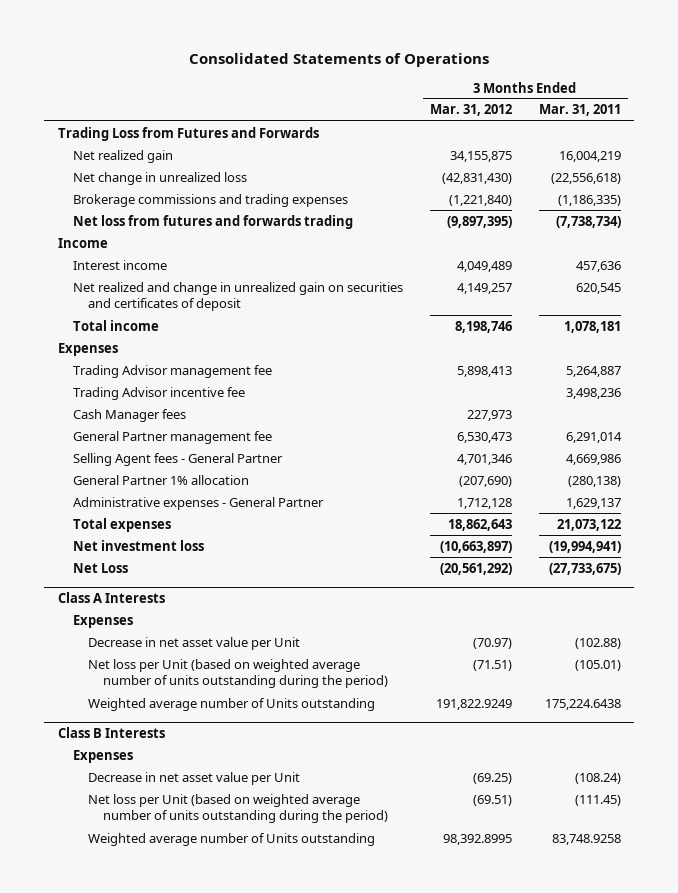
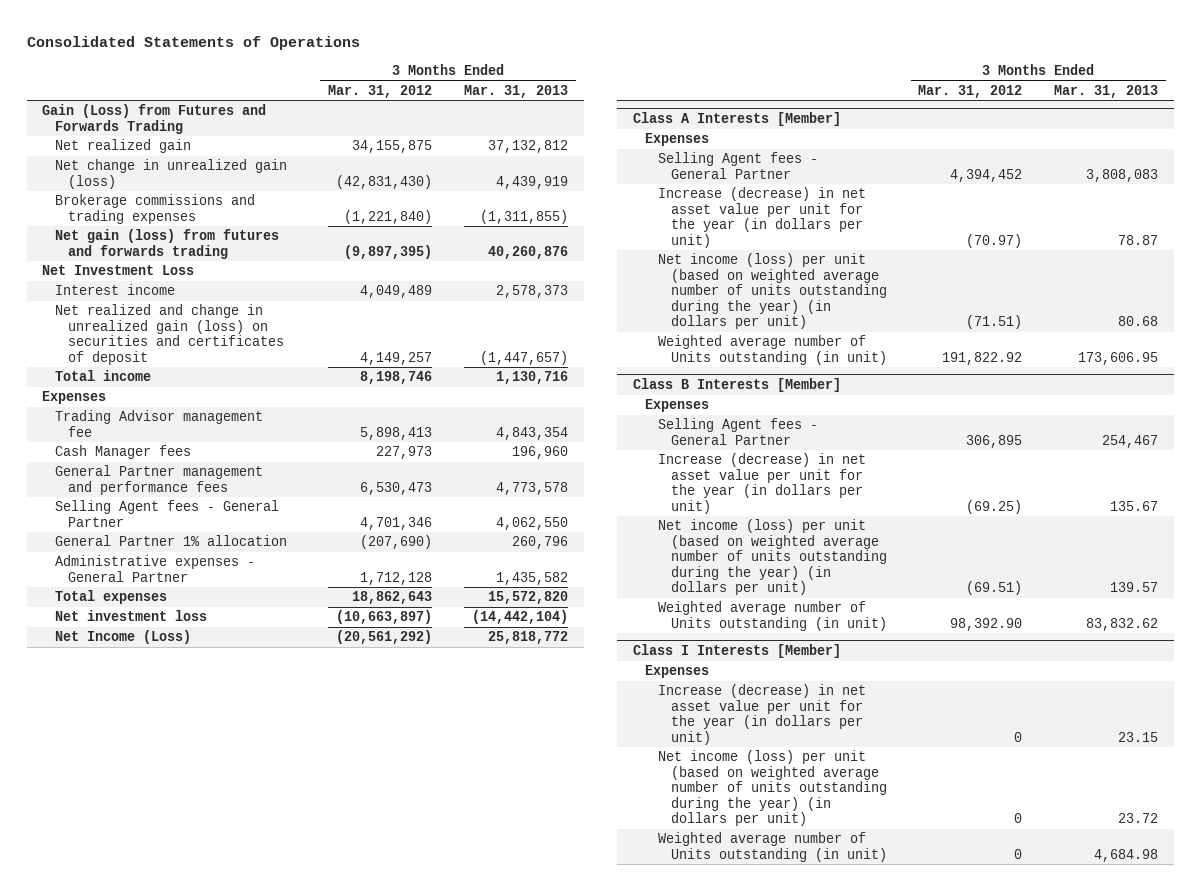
- | 3 Months Ended Mar. 31, 2012 | 3 Months Ended Mar. 31, 2011
+ | 3 Months Ended Mar. 31, 2012 | 3 Months Ended Mar. 31, 2013
- Trading Loss from Futures and Forwards
+ Gain (Loss) from Futures and Forwards Trading
- Net change in unrealized loss | (42,831,430) | (22,556,618)
+ Net change in unrealized gain (loss) | (42,831,430) | 4,439,919
- Net loss from futures and forwards trading | (9,897,395) | (7,738,734)
- Income
+ Net gain (loss) from futures and forwards trading | (9,897,395) | 40,260,876
+ Net Investment Loss
- Net realized and change in unrealized gain on securities and certificates of deposit | 4,149,257 | 620,545
+ Net realized and change in unrealized gain (loss) on securities and certificates of deposit | 4,149,257 | (1,447,657)
- Trading Advisor incentive fee | | 3,498,236
- General Partner management fee | 6,530,473 | 6,291,014
+ General Partner management and performance fees | 6,530,473 | 4,773,578
- Net Loss | (20,561,292) | (27,733,675)
- Class A Interests
+ Net Income (Loss) | (20,561,292) | 25,818,772
+ Class A Interests [Member]
- Decrease in net asset value per Unit | (70.97) | (102.88)
- Net loss per Unit (based on weighted average number of units outstanding during the period) | (71.51) | (105.01)
- Weighted average number of Units outstanding | 191,822.9249 | 175,224.6438
- Class B Interests
+ Selling Agent fees - General Partner | 4,394,452 | 3,808,083
+ Increase (decrease) in net asset value per unit for the year (in dollars per unit) | (70.97) | 78.87
+ Net income (loss) per unit (based on weighted average number of units outstanding during the year) (in dollars per unit) | (71.51) | 80.68
+ Weighted average number of Units outstanding (in unit) | 191,822.92 | 173,606.95
+ Class B Interests [Member]
- Decrease in net asset value per Unit | (69.25) | (108.24)
- Net loss per Unit (based on weighted average number of units outstanding during the period) | (69.51) | (111.45)
- Weighted average number of Units outstanding | 98,392.8995 | 83,748.9258
+ Selling Agent fees - General Partner | 306,895 | 254,467
+ Increase (decrease) in net asset value per unit for the year (in dollars per unit) | (69.25) | 135.67
+ Net income (loss) per unit (based on weighted average number of units outstanding during the year) (in dollars per unit) | (69.51) | 139.57
+ Weighted average number of Units outstanding (in unit) | 98,392.90 | 83,832.62
+ Class I Interests [Member]
+ Expenses
+ Increase (decrease) in net asset value per unit for the year (in dollars per unit) | 0 | 23.15
+ Net income (loss) per unit (based on weighted average number of units outstanding during the year) (in dollars per unit) | 0 | 23.72
+ Weighted average number of Units outstanding (in unit) | 0 | 4,684.98

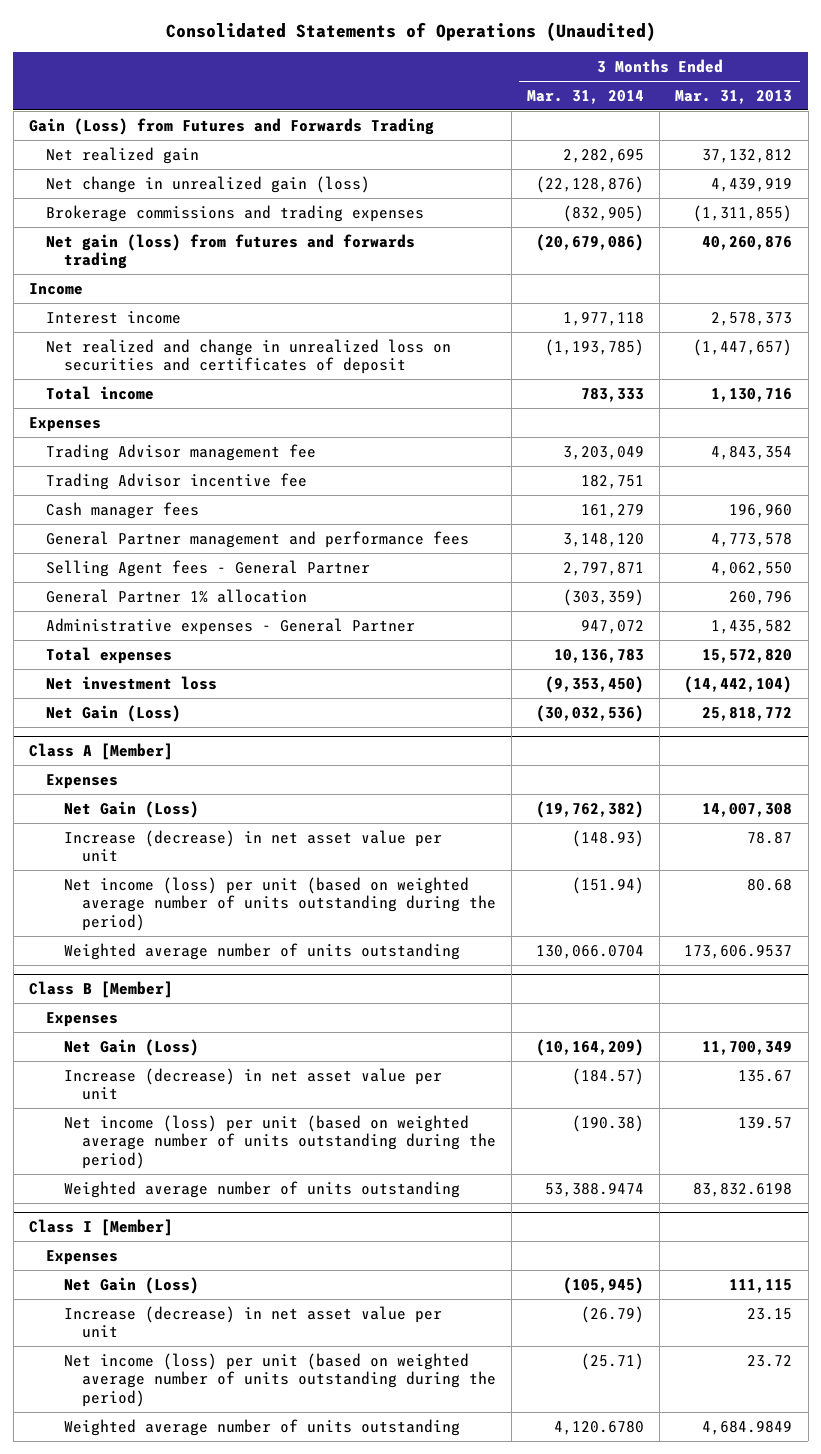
- Consolidated Statements of Operations
+ Consolidated Statements of Operations (Unaudited)
- | 3 Months Ended Mar. 31, 2012 | 3 Months Ended Mar. 31, 2013
+ | 3 Months Ended Mar. 31, 2014 | 3 Months Ended Mar. 31, 2013
- Net Investment Loss
+ Income
- Net realized and change in unrealized gain (loss) on securities and certificates of deposit | 4,149,257 | (1,447,657)
+ Net realized and change in unrealized loss on securities and certificates of deposit | (1,193,785) | (1,447,657)
- Cash Manager fees | 227,973 | 196,960
+ Trading Advisor incentive fee | 182,751 |
+ Cash manager fees | 161,279 | 196,960
- Net Income (Loss) | (20,561,292) | 25,818,772
- Class A Interests [Member]
+ Net Gain (Loss) | (30,032,536) | 25,818,772
+ Class A [Member]
- Selling Agent fees - General Partner | 4,394,452 | 3,808,083
- Increase (decrease) in net asset value per unit for the year (in dollars per unit) | (70.97) | 78.87
- Net income (loss) per unit (based on weighted average number of units outstanding during the year) (in dollars per unit) | (71.51) | 80.68
- Weighted average number of Units outstanding (in unit) | 191,822.92 | 173,606.95
- Class B Interests [Member]
+ Net Gain (Loss) | (19,762,382) | 14,007,308
+ Increase (decrease) in net asset value per unit | (148.93) | 78.87
+ Net income (loss) per unit (based on weighted average number of units outstanding during the period) | (151.94) | 80.68
+ Weighted average number of units outstanding | 130,066.0704 | 173,606.9537
+ Class B [Member]
- Selling Agent fees - General Partner | 306,895 | 254,467
- Increase (decrease) in net asset value per unit for the year (in dollars per unit) | (69.25) | 135.67
- Net income (loss) per unit (based on weighted average number of units outstanding during the year) (in dollars per unit) | (69.51) | 139.57
- Weighted average number of Units outstanding (in unit) | 98,392.90 | 83,832.62
- Class I Interests [Member]
+ Net Gain (Loss) | (10,164,209) | 11,700,349
+ Increase (decrease) in net asset value per unit | (184.57) | 135.67
+ Net income (loss) per unit (based on weighted average number of units outstanding during the period) | (190.38) | 139.57
+ Weighted average number of units outstanding | 53,388.9474 | 83,832.6198
+ Class I [Member]
- Increase (decrease) in net asset value per unit for the year (in dollars per unit) | 0 | 23.15
- Net income (loss) per unit (based on weighted average number of units outstanding during the year) (in dollars per unit) | 0 | 23.72
- Weighted average number of Units outstanding (in unit) | 0 | 4,684.98
+ Net Gain (Loss) | (105,945) | 111,115
+ Increase (decrease) in net asset value per unit | (26.79) | 23.15
+ Net income (loss) per unit (based on weighted average number of units outstanding during the period) | (25.71) | 23.72
+ Weighted average number of units outstanding | 4,120.6780 | 4,684.9849

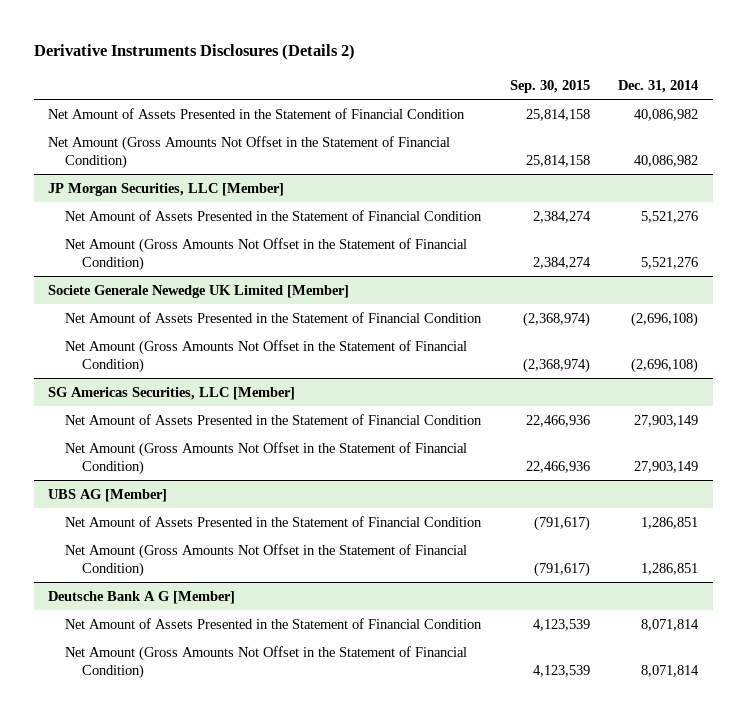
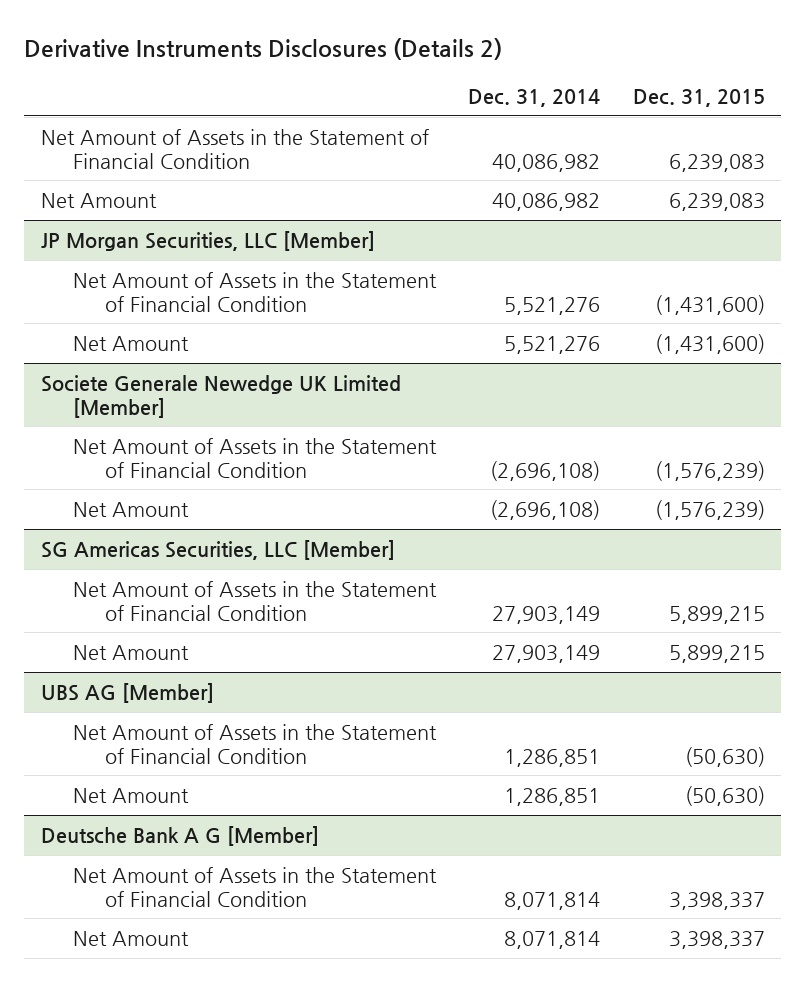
- | Sep. 30, 2015 | Dec. 31, 2014
+ | Dec. 31, 2014 | Dec. 31, 2015
- Net Amount of Assets Presented in the Statement of Financial Condition | 25,814,158 | 40,086,982
- Net Amount (Gross Amounts Not Offset in the Statement of Financial Condition) | 25,814,158 | 40,086,982
+ Net Amount of Assets in the Statement of Financial Condition | 40,086,982 | 6,239,083
+ Net Amount | 40,086,982 | 6,239,083
@ JP Morgan Securities, LLC [Member]
- Net Amount of Assets Presented in the Statement of Financial Condition | 2,384,274 | 5,521,276
- Net Amount (Gross Amounts Not Offset in the Statement of Financial Condition) | 2,384,274 | 5,521,276
+ Net Amount of Assets in the Statement of Financial Condition | 5,521,276 | (1,431,600)
+ Net Amount | 5,521,276 | (1,431,600)
@ Societe Generale Newedge UK Limited [Member]
- Net Amount of Assets Presented in the Statement of Financial Condition | (2,368,974) | (2,696,108)
- Net Amount (Gross Amounts Not Offset in the Statement of Financial Condition) | (2,368,974) | (2,696,108)
+ Net Amount of Assets in the Statement of Financial Condition | (2,696,108) | (1,576,239)
+ Net Amount | (2,696,108) | (1,576,239)
@ SG Americas Securities, LLC [Member]
- Net Amount of Assets Presented in the Statement of Financial Condition | 22,466,936 | 27,903,149
- Net Amount (Gross Amounts Not Offset in the Statement of Financial Condition) | 22,466,936 | 27,903,149
+ Net Amount of Assets in the Statement of Financial Condition | 27,903,149 | 5,899,215
+ Net Amount | 27,903,149 | 5,899,215
@ UBS AG [Member]
- Net Amount of Assets Presented in the Statement of Financial Condition | (791,617) | 1,286,851
- Net Amount (Gross Amounts Not Offset in the Statement of Financial Condition) | (791,617) | 1,286,851
+ Net Amount of Assets in the Statement of Financial Condition | 1,286,851 | (50,630)
+ Net Amount | 1,286,851 | (50,630)
@ Deutsche Bank A G [Member]
- Net Amount of Assets Presented in the Statement of Financial Condition | 4,123,539 | 8,071,814
- Net Amount (Gross Amounts Not Offset in the Statement of Financial Condition) | 4,123,539 | 8,071,814
+ Net Amount of Assets in the Statement of Financial Condition | 8,071,814 | 3,398,337
+ Net Amount | 8,071,814 | 3,398,337

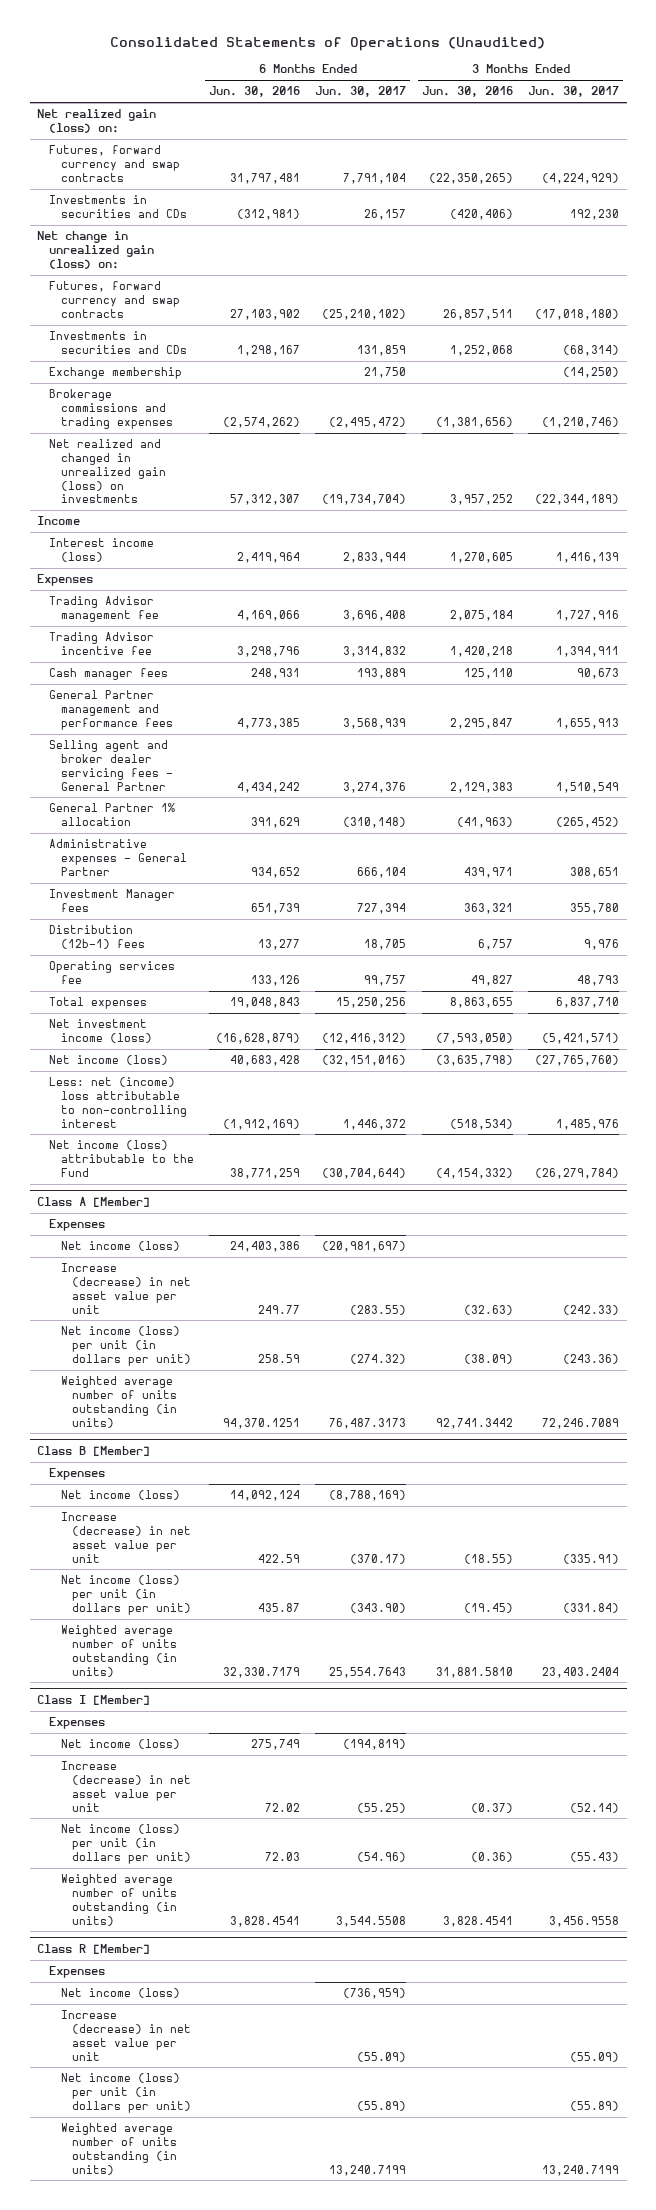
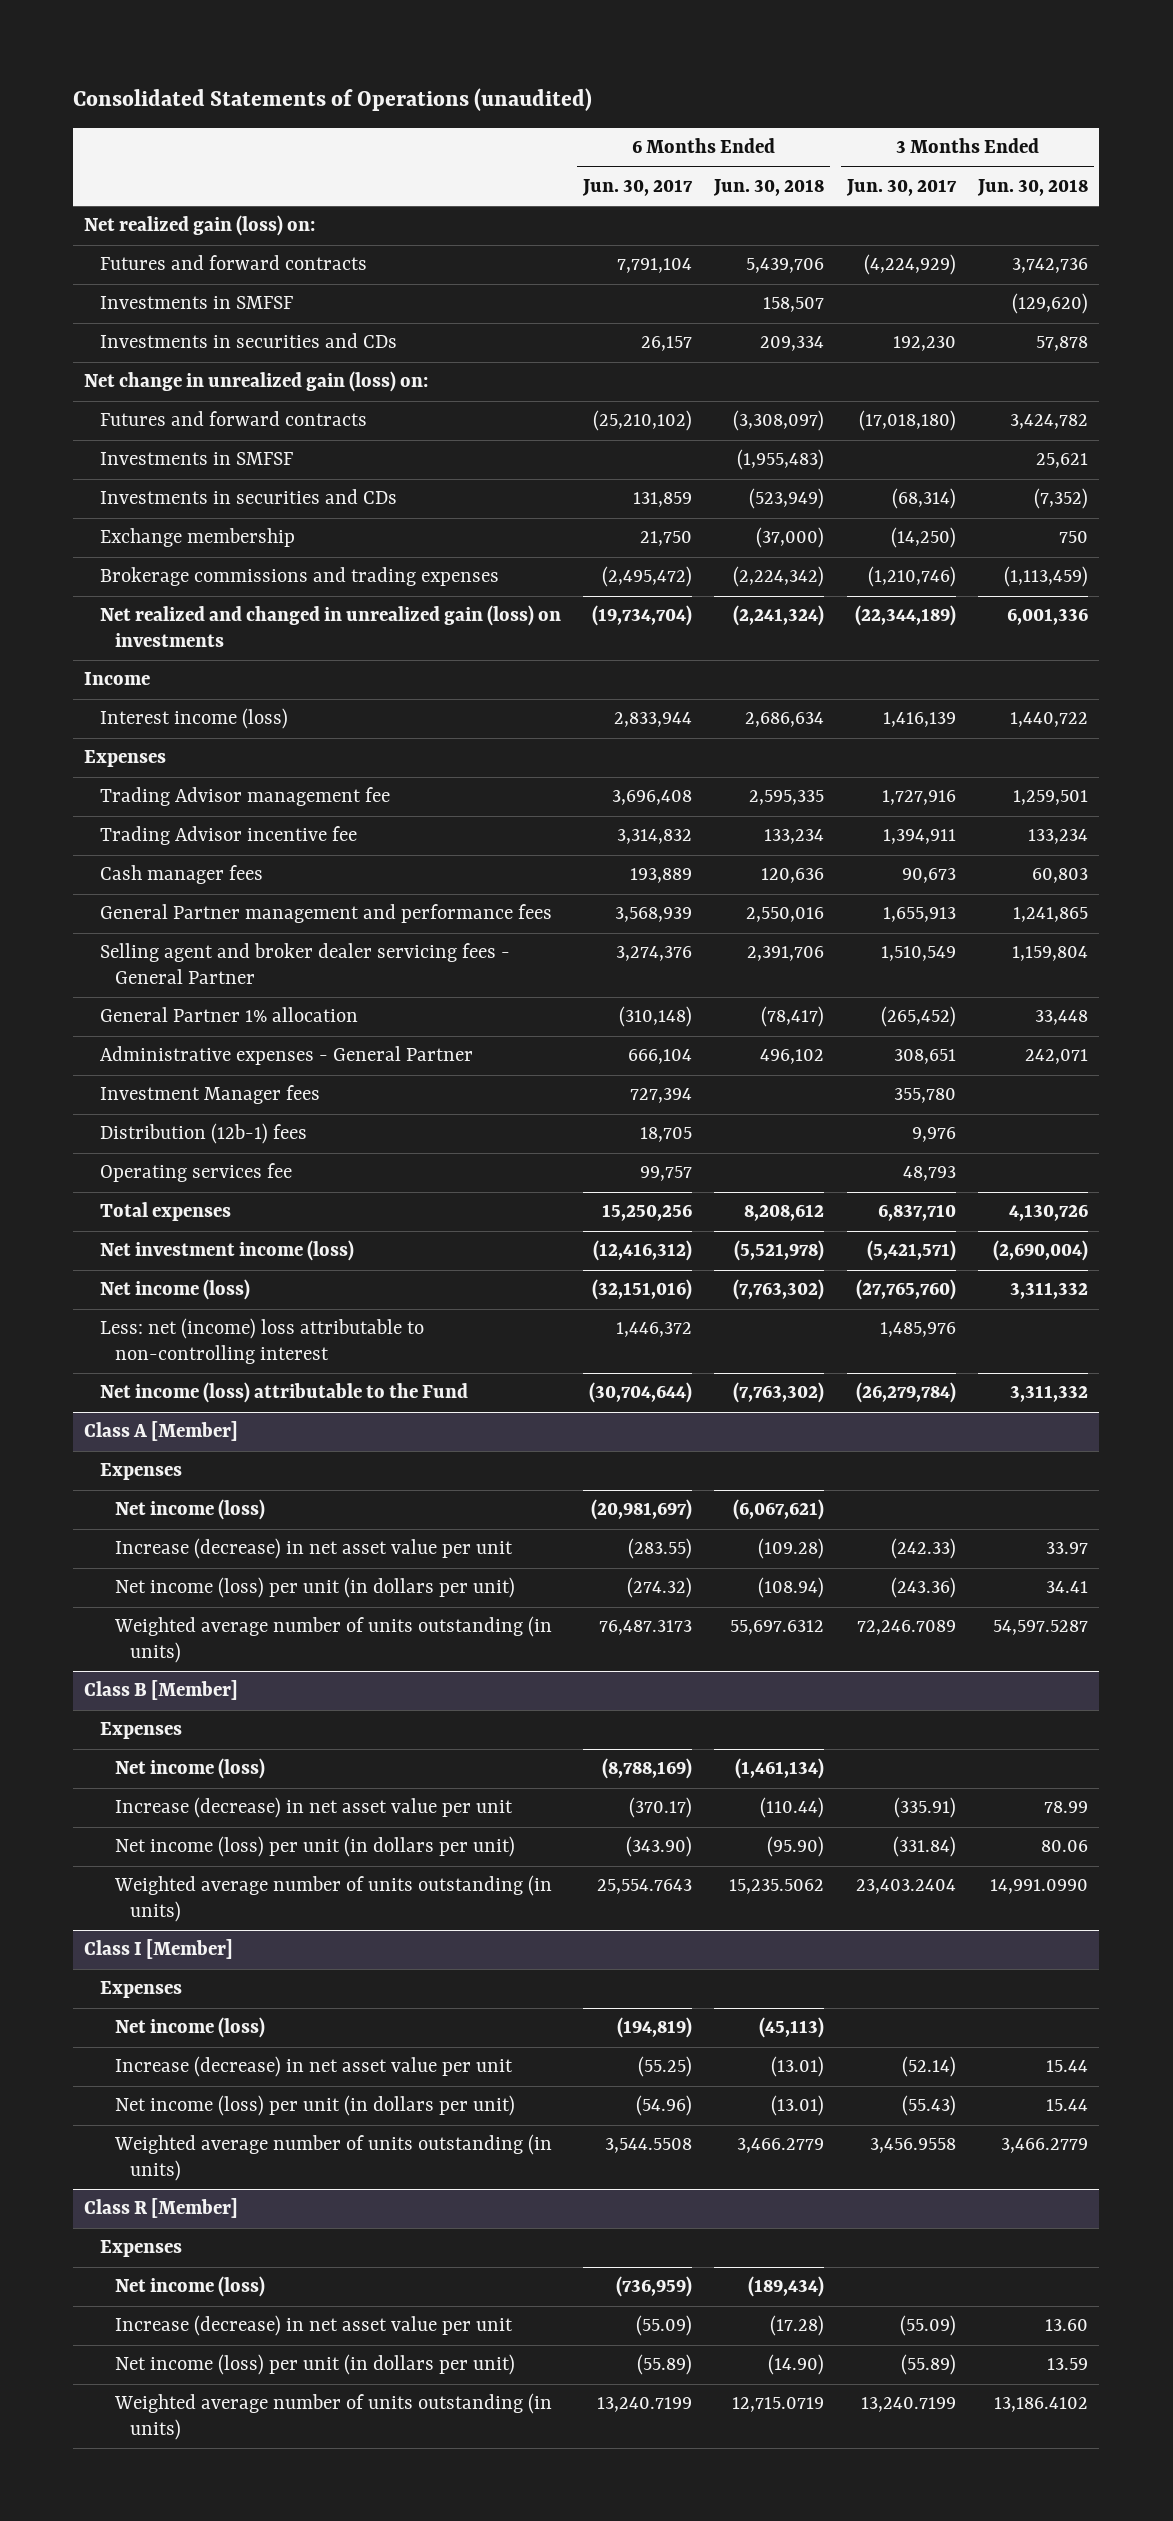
- Consolidated Statements of Operations (Unaudited)
+ Consolidated Statements of Operations (unaudited)
- | 6 Months Ended Jun. 30, 2016 | 6 Months Ended Jun. 30, 2017 | 3 Months Ended Jun. 30, 2016 | 3 Months Ended Jun. 30, 2017
+ | 6 Months Ended Jun. 30, 2017 | 6 Months Ended Jun. 30, 2018 | 3 Months Ended Jun. 30, 2017 | 3 Months Ended Jun. 30, 2018
- Futures, forward currency and swap contracts | 31,797,481 | 7,791,104 | (22,350,265) | (4,224,929)
+ Futures and forward contracts | 7,791,104 | 5,439,706 | (4,224,929) | 3,742,736
+ Investments in SMFSF | | 158,507 | | (129,620)
- Futures, forward currency and swap contracts | 27,103,902 | (25,210,102) | 26,857,511 | (17,018,180)
+ Futures and forward contracts | (25,210,102) | (3,308,097) | (17,018,180) | 3,424,782
+ Investments in SMFSF | | (1,955,483) | | 25,621

